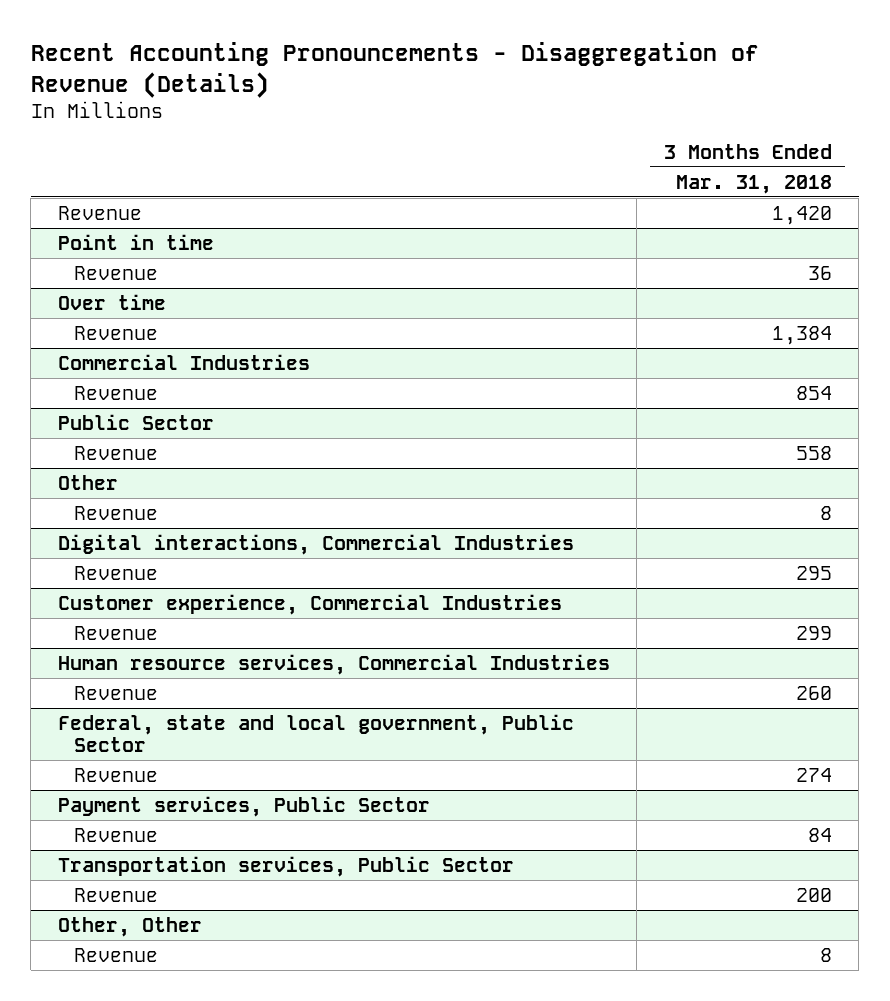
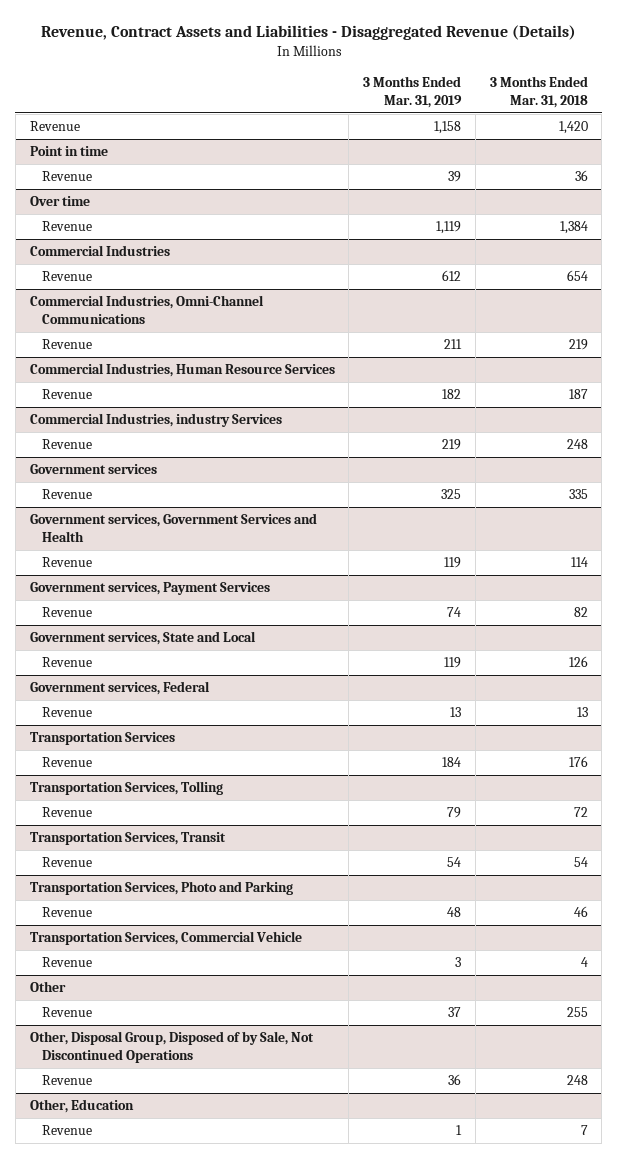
- Recent Accounting Pronouncements - Disaggregation of Revenue (Details)
+ Revenue, Contract Assets and Liabilities - Disaggregated Revenue (Details)
- | 3 Months Ended Mar. 31, 2018
+ | 3 Months Ended Mar. 31, 2019 | 3 Months Ended Mar. 31, 2018
@ Commercial Industries
- Revenue | 854
- Public Sector
- Revenue | 558
@ Commercial Industries
+ Revenue | 612 | 654
+ Commercial Industries, Omni-Channel Communications
+ Revenue | 211 | 219
+ Commercial Industries, Human Resource Services
+ Revenue | 182 | 187
+ Commercial Industries, industry Services
+ Revenue | 219 | 248
+ Government services
+ Revenue | 325 | 335
+ Government services, Government Services and Health
+ Revenue | 119 | 114
+ Government services, Payment Services
+ Revenue | 74 | 82
+ Government services, State and Local
+ Revenue | 119 | 126
+ Government services, Federal
+ Revenue | 13 | 13
+ Transportation Services
+ Revenue | 184 | 176
+ Transportation Services, Tolling
+ Revenue | 79 | 72
+ Transportation Services, Transit
+ Revenue | 54 | 54
+ Transportation Services, Photo and Parking
+ Revenue | 48 | 46
+ Transportation Services, Commercial Vehicle
+ Revenue | 3 | 4
@ Other
- Revenue | 8
- Digital interactions, Commercial Industries
- Revenue | 295
- Customer experience, Commercial Industries
- Revenue | 299
- Human resource services, Commercial Industries
- Revenue | 260
- Federal, state and local government, Public Sector
- Revenue | 274
- Payment services, Public Sector
- Revenue | 84
- Transportation services, Public Sector
- Revenue | 200
- Other, Other
- Revenue | 8
@ Other
+ Revenue | 37 | 255
+ Other, Disposal Group, Disposed of by Sale, Not Discontinued Operations
+ Revenue | 36 | 248
+ Other, Education
+ Revenue | 1 | 7

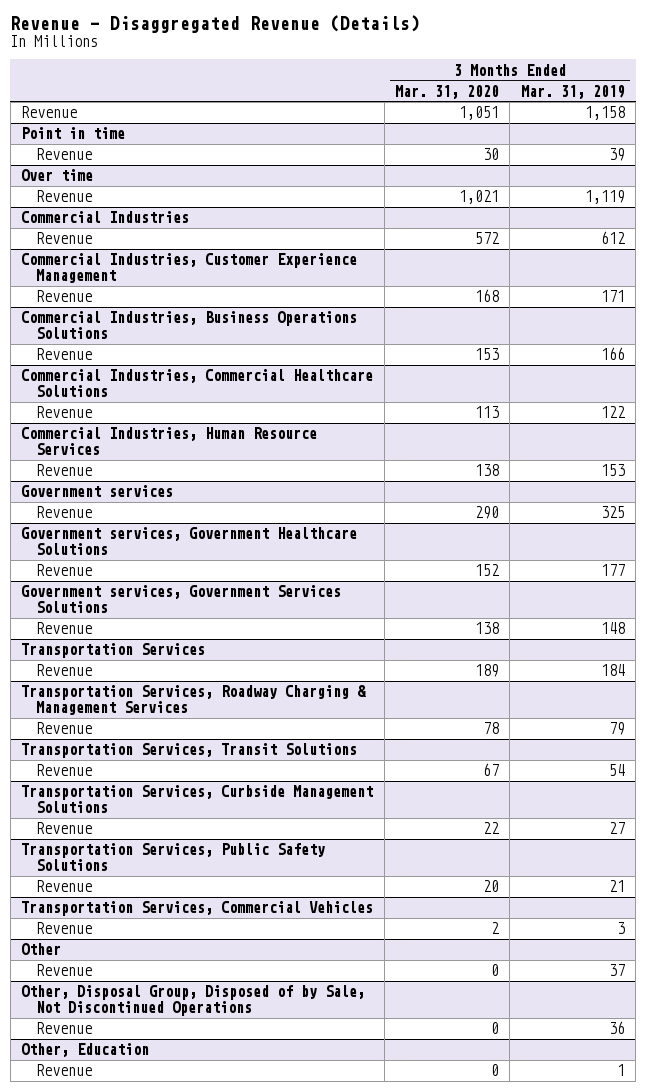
- Revenue, Contract Assets and Liabilities - Disaggregated Revenue (Details)
+ Revenue - Disaggregated Revenue (Details)
- | 3 Months Ended Mar. 31, 2019 | 3 Months Ended Mar. 31, 2018
+ | 3 Months Ended Mar. 31, 2020 | 3 Months Ended Mar. 31, 2019
- Commercial Industries, Omni-Channel Communications
- Revenue | 211 | 219
+ Commercial Industries, Customer Experience Management
+ Revenue | 168 | 171
+ Commercial Industries, Business Operations Solutions
+ Revenue | 153 | 166
+ Commercial Industries, Commercial Healthcare Solutions
+ Revenue | 113 | 122
@ Commercial Industries, Human Resource Services
- Revenue | 182 | 187
- Commercial Industries, industry Services
- Revenue | 219 | 248
@ Commercial Industries, Human Resource Services
+ Revenue | 138 | 153
- Government services, Government Services and Health
- Revenue | 119 | 114
- Government services, Payment Services
- Revenue | 74 | 82
- Government services, State and Local
- Revenue | 119 | 126
- Government services, Federal
- Revenue | 13 | 13
+ Government services, Government Healthcare Solutions
+ Revenue | 152 | 177
+ Government services, Government Services Solutions
+ Revenue | 138 | 148
- Transportation Services, Tolling
+ Transportation Services, Roadway Charging & Management Services
- Transportation Services, Transit
+ Transportation Services, Transit Solutions
- Transportation Services, Photo and Parking
- Revenue | 48 | 46
- Transportation Services, Commercial Vehicle
+ Transportation Services, Curbside Management Solutions
+ Revenue | 22 | 27
+ Transportation Services, Public Safety Solutions
+ Revenue | 20 | 21
+ Transportation Services, Commercial Vehicles

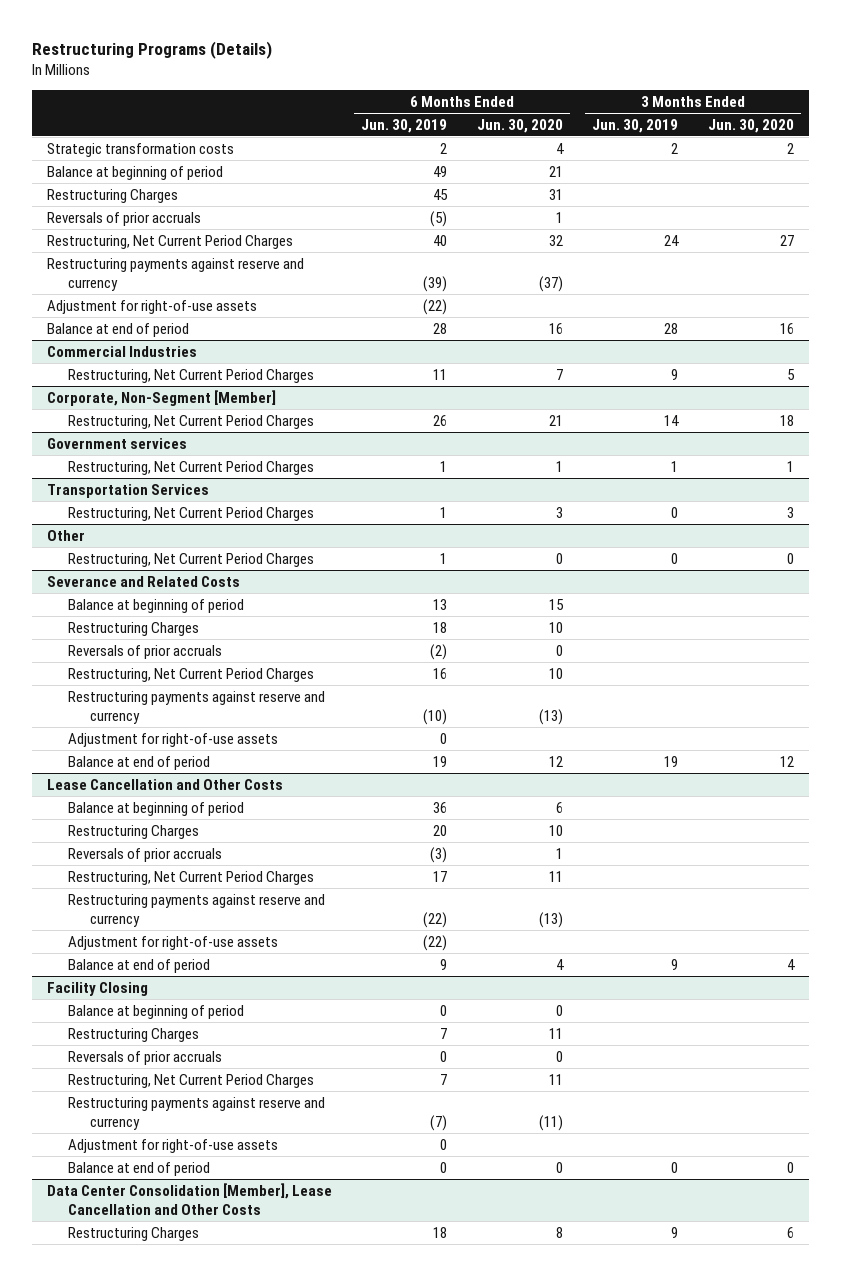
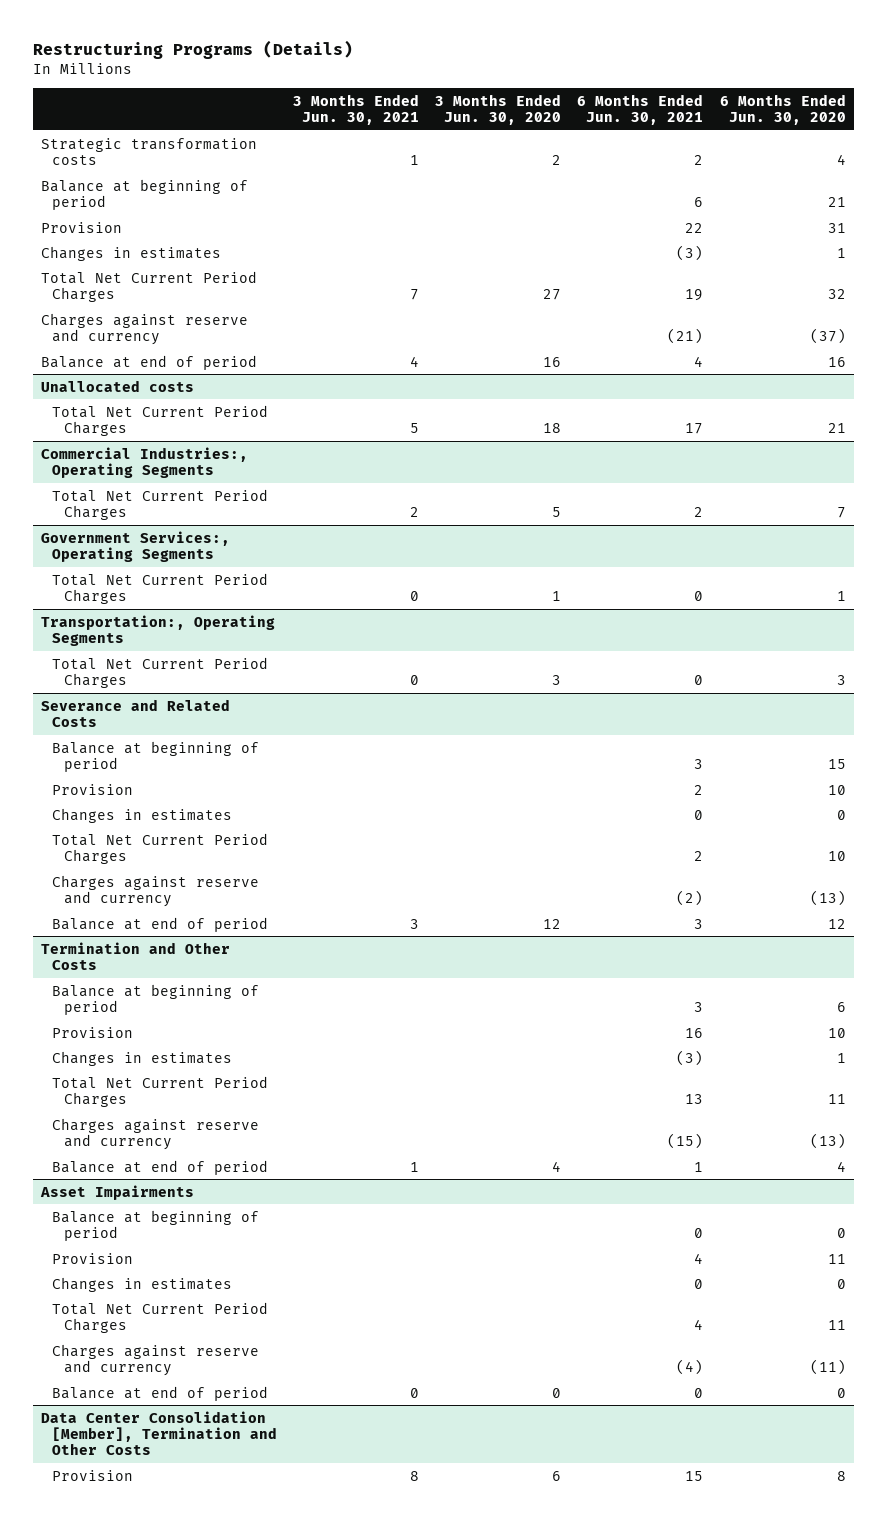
- | 6 Months Ended Jun. 30, 2019 | 6 Months Ended Jun. 30, 2020 | 3 Months Ended Jun. 30, 2019 | 3 Months Ended Jun. 30, 2020
+ | 3 Months Ended Jun. 30, 2021 | 3 Months Ended Jun. 30, 2020 | 6 Months Ended Jun. 30, 2021 | 6 Months Ended Jun. 30, 2020
- Restructuring Charges | 45 | 31 | |
- Reversals of prior accruals | (5) | 1 | |
- Restructuring, Net Current Period Charges | 40 | 32 | 24 | 27
- Restructuring payments against reserve and currency | (39) | (37) | |
- Adjustment for right-of-use assets | (22) | | |
+ Provision | | | 22 | 31
+ Changes in estimates | | | (3) | 1
+ Total Net Current Period Charges | 7 | 27 | 19 | 32
+ Charges against reserve and currency | | | (21) | (37)
- Commercial Industries
- Restructuring, Net Current Period Charges | 11 | 7 | 9 | 5
- Corporate, Non-Segment [Member]
- Restructuring, Net Current Period Charges | 26 | 21 | 14 | 18
- Government services
- Restructuring, Net Current Period Charges | 1 | 1 | 1 | 1
- Transportation Services
- Restructuring, Net Current Period Charges | 1 | 3 | 0 | 3
- Other
- Restructuring, Net Current Period Charges | 1 | 0 | 0 | 0
+ Unallocated costs
+ Total Net Current Period Charges | 5 | 18 | 17 | 21
+ Commercial Industries:, Operating Segments
+ Total Net Current Period Charges | 2 | 5 | 2 | 7
+ Government Services:, Operating Segments
+ Total Net Current Period Charges | 0 | 1 | 0 | 1
+ Transportation:, Operating Segments
+ Total Net Current Period Charges | 0 | 3 | 0 | 3
@ Severance and Related Costs
- Restructuring Charges | 18 | 10 | |
- Reversals of prior accruals | (2) | 0 | |
- Restructuring, Net Current Period Charges | 16 | 10 | |
- Restructuring payments against reserve and currency | (10) | (13) | |
- Adjustment for right-of-use assets | 0 | | |
+ Provision | | | 2 | 10
+ Changes in estimates | | | 0 | 0
+ Total Net Current Period Charges | | | 2 | 10
+ Charges against reserve and currency | | | (2) | (13)
- Lease Cancellation and Other Costs
+ Termination and Other Costs
- Restructuring Charges | 20 | 10 | |
- Reversals of prior accruals | (3) | 1 | |
- Restructuring, Net Current Period Charges | 17 | 11 | |
- Restructuring payments against reserve and currency | (22) | (13) | |
- Adjustment for right-of-use assets | (22) | | |
+ Provision | | | 16 | 10
+ Changes in estimates | | | (3) | 1
+ Total Net Current Period Charges | | | 13 | 11
+ Charges against reserve and currency | | | (15) | (13)
- Facility Closing
+ Asset Impairments
- Restructuring Charges | 7 | 11 | |
- Reversals of prior accruals | 0 | 0 | |
- Restructuring, Net Current Period Charges | 7 | 11 | |
- Restructuring payments against reserve and currency | (7) | (11) | |
- Adjustment for right-of-use assets | 0 | | |
+ Provision | | | 4 | 11
+ Changes in estimates | | | 0 | 0
+ Total Net Current Period Charges | | | 4 | 11
+ Charges against reserve and currency | | | (4) | (11)
- Data Center Consolidation [Member], Lease Cancellation and Other Costs
- Restructuring Charges | 18 | 8 | 9 | 6
+ Data Center Consolidation [Member], Termination and Other Costs
+ Provision | 8 | 6 | 15 | 8

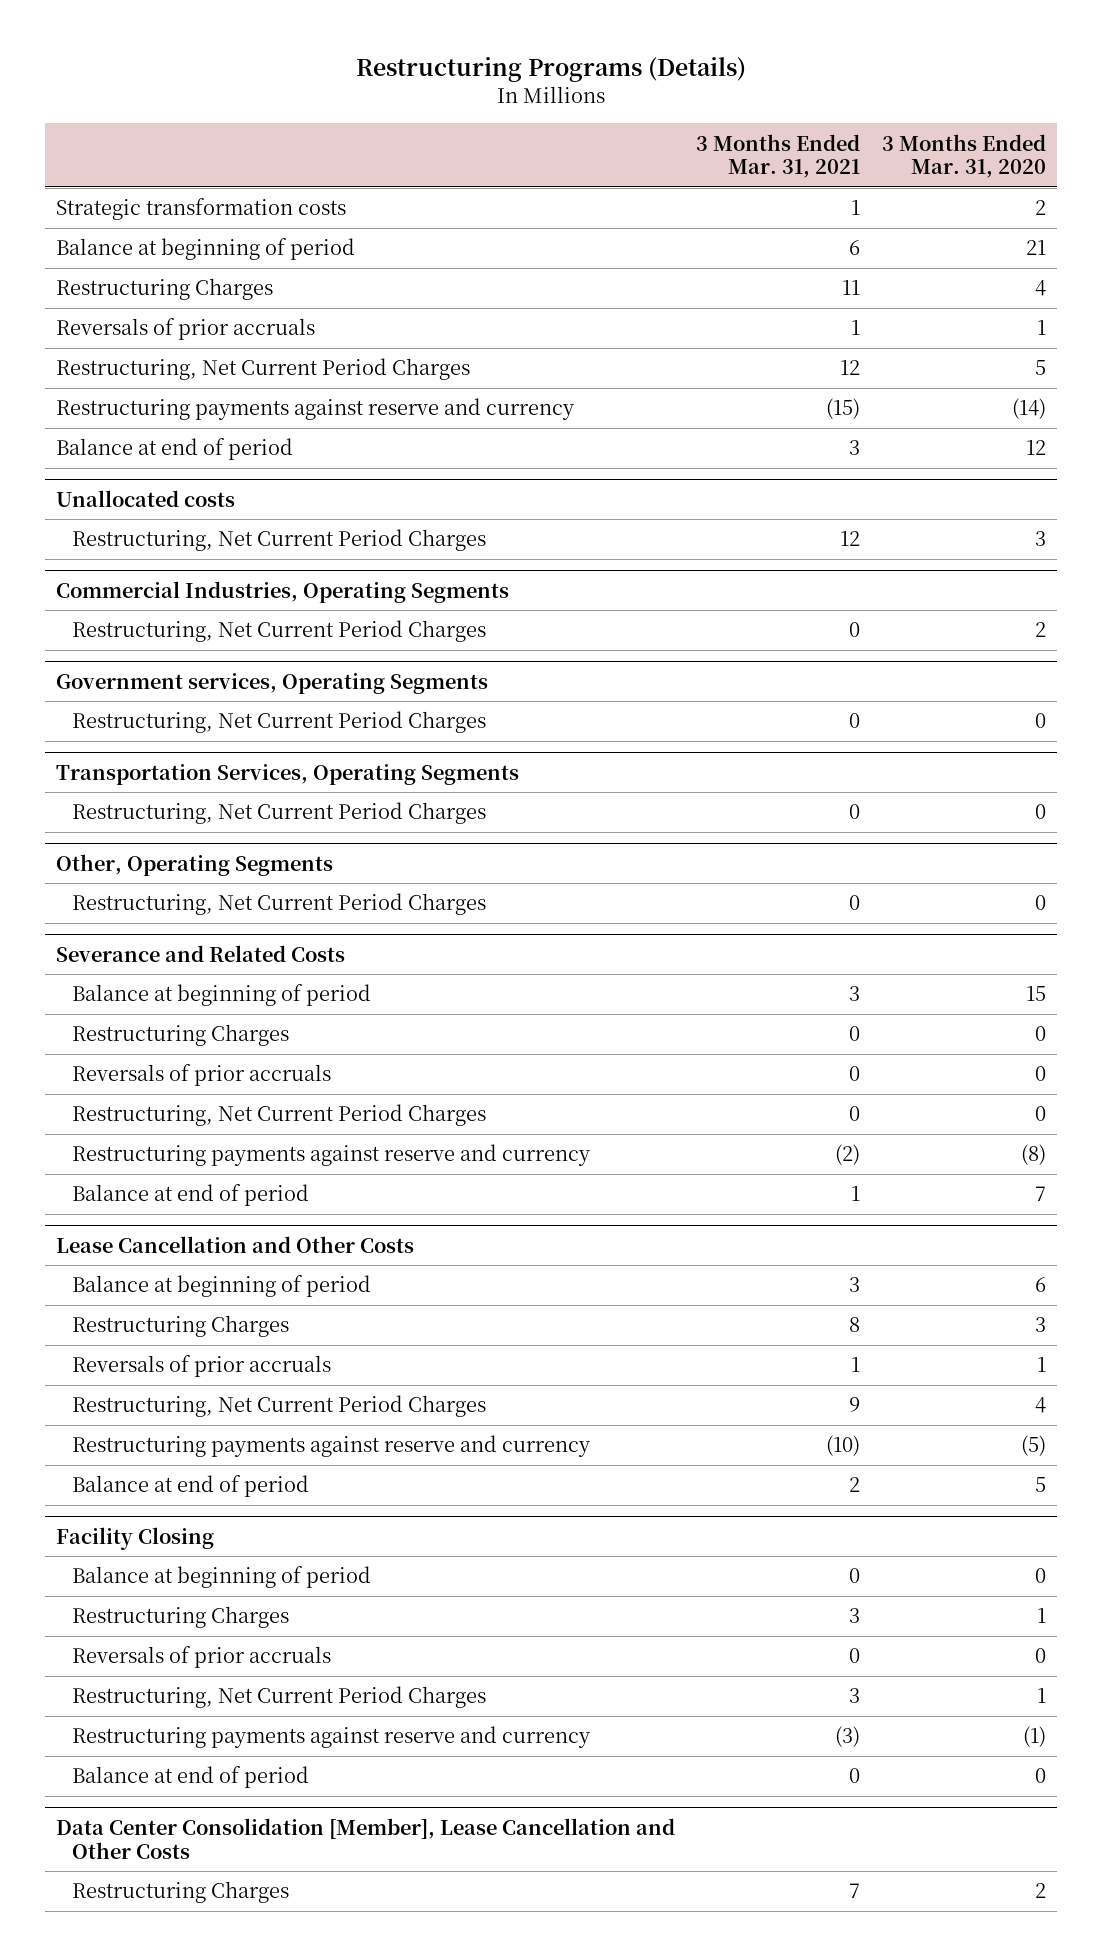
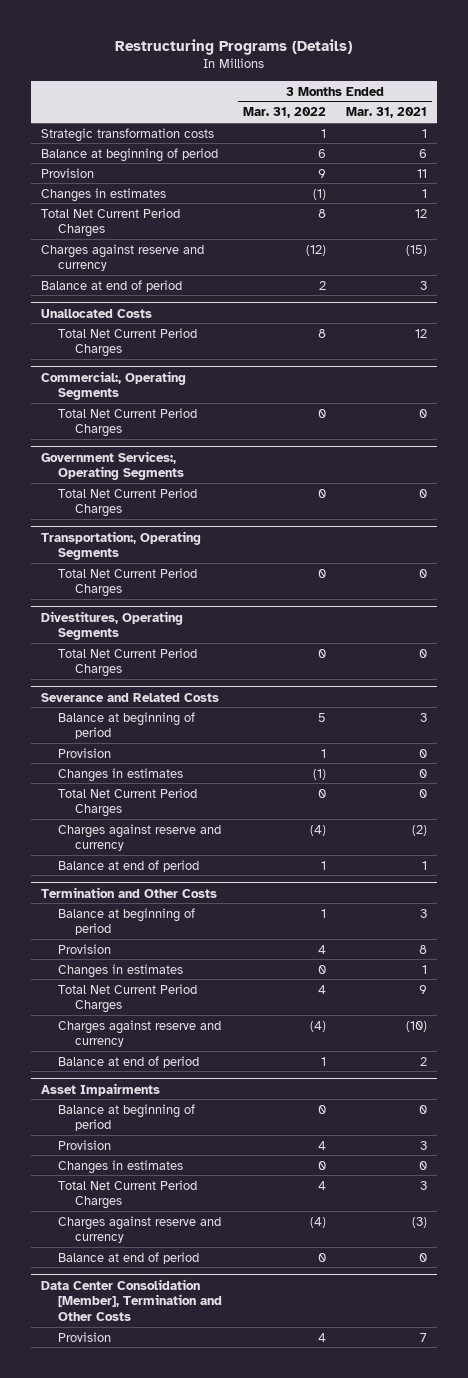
- | 3 Months Ended Mar. 31, 2021 | 3 Months Ended Mar. 31, 2020
+ | 3 Months Ended Mar. 31, 2022 | 3 Months Ended Mar. 31, 2021
- Restructuring Charges | 11 | 4
- Reversals of prior accruals | 1 | 1
- Restructuring, Net Current Period Charges | 12 | 5
- Restructuring payments against reserve and currency | (15) | (14)
+ Provision | 9 | 11
+ Changes in estimates | (1) | 1
+ Total Net Current Period Charges | 8 | 12
+ Charges against reserve and currency | (12) | (15)
- Unallocated costs
- Restructuring, Net Current Period Charges | 12 | 3
- Commercial Industries, Operating Segments
- Restructuring, Net Current Period Charges | 0 | 2
- Government services, Operating Segments
- Restructuring, Net Current Period Charges | 0 | 0
- Transportation Services, Operating Segments
- Restructuring, Net Current Period Charges | 0 | 0
- Other, Operating Segments
- Restructuring, Net Current Period Charges | 0 | 0
+ Unallocated Costs
+ Total Net Current Period Charges | 8 | 12
+ Commercial:, Operating Segments
+ Total Net Current Period Charges | 0 | 0
+ Government Services:, Operating Segments
+ Total Net Current Period Charges | 0 | 0
+ Transportation:, Operating Segments
+ Total Net Current Period Charges | 0 | 0
+ Divestitures, Operating Segments
+ Total Net Current Period Charges | 0 | 0
@ Severance and Related Costs
- Restructuring Charges | 0 | 0
- Reversals of prior accruals | 0 | 0
- Restructuring, Net Current Period Charges | 0 | 0
- Restructuring payments against reserve and currency | (2) | (8)
+ Provision | 1 | 0
+ Changes in estimates | (1) | 0
+ Total Net Current Period Charges | 0 | 0
+ Charges against reserve and currency | (4) | (2)
- Lease Cancellation and Other Costs
+ Termination and Other Costs
- Restructuring Charges | 8 | 3
- Reversals of prior accruals | 1 | 1
- Restructuring, Net Current Period Charges | 9 | 4
- Restructuring payments against reserve and currency | (10) | (5)
+ Provision | 4 | 8
+ Changes in estimates | 0 | 1
+ Total Net Current Period Charges | 4 | 9
+ Charges against reserve and currency | (4) | (10)
- Facility Closing
+ Asset Impairments
- Restructuring Charges | 3 | 1
- Reversals of prior accruals | 0 | 0
- Restructuring, Net Current Period Charges | 3 | 1
- Restructuring payments against reserve and currency | (3) | (1)
+ Provision | 4 | 3
+ Changes in estimates | 0 | 0
+ Total Net Current Period Charges | 4 | 3
+ Charges against reserve and currency | (4) | (3)
- Data Center Consolidation [Member], Lease Cancellation and Other Costs
- Restructuring Charges | 7 | 2
+ Data Center Consolidation [Member], Termination and Other Costs
+ Provision | 4 | 7

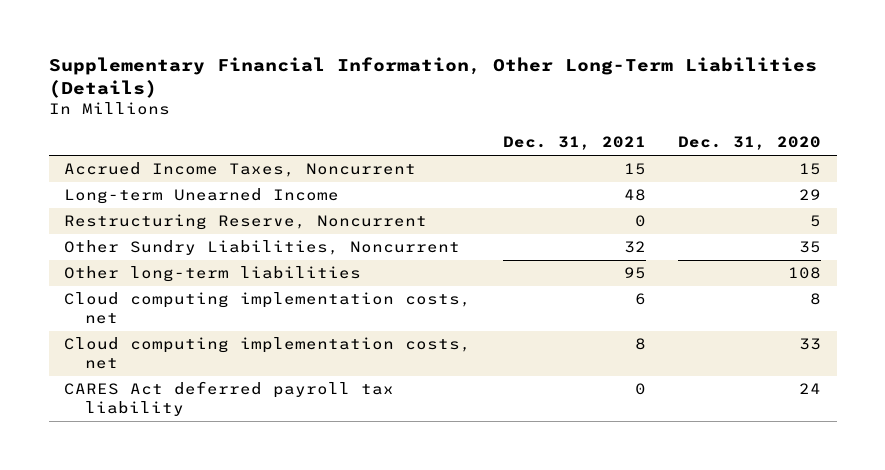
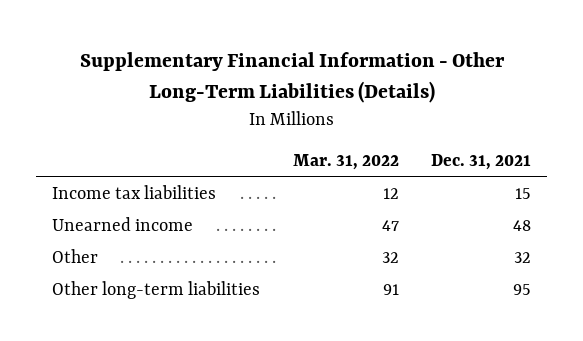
- Supplementary Financial Information, Other Long-Term Liabilities (Details)
+ Supplementary Financial Information - Other Long-Term Liabilities (Details)
- | Dec. 31, 2021 | Dec. 31, 2020
+ | Mar. 31, 2022 | Dec. 31, 2021
- Accrued Income Taxes, Noncurrent | 15 | 15
- Long-term Unearned Income | 48 | 29
- Restructuring Reserve, Noncurrent | 0 | 5
- Other Sundry Liabilities, Noncurrent | 32 | 35
+ Income tax liabilities | 12 | 15
+ Unearned income | 47 | 48
+ Other | 32 | 32
- Cloud computing implementation costs, net | 6 | 8
- Cloud computing implementation costs, net | 8 | 33
- CARES Act deferred payroll tax liability | 0 | 24

